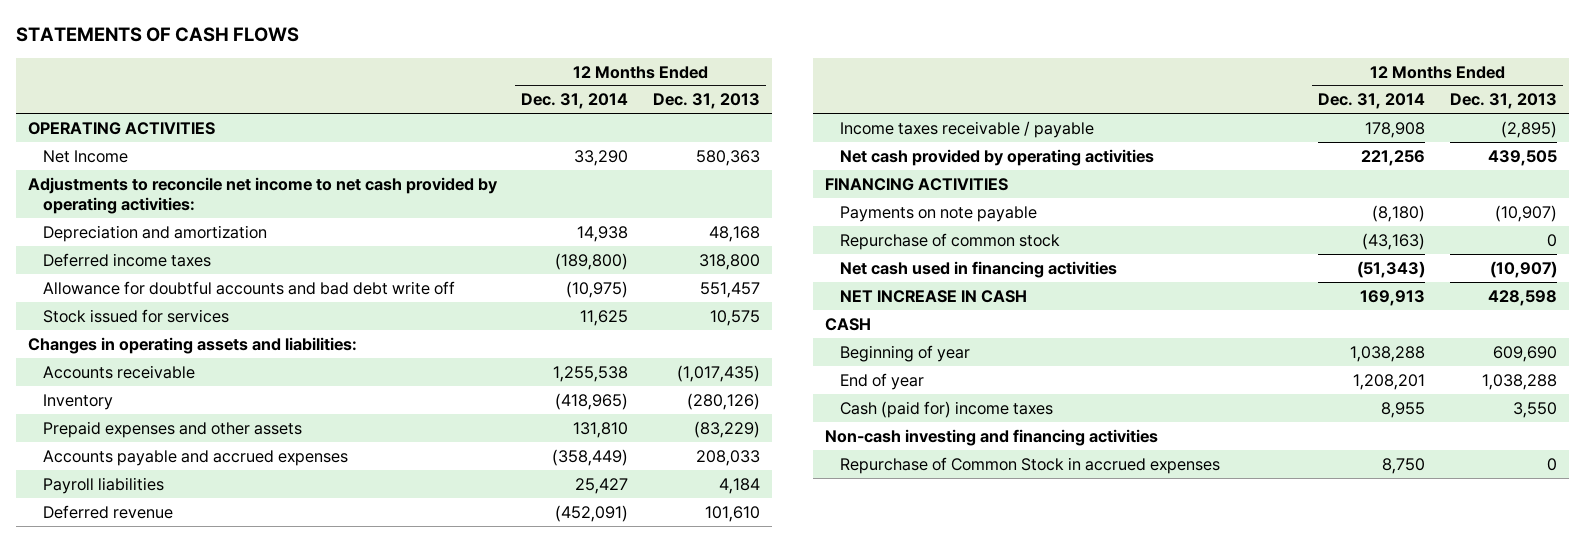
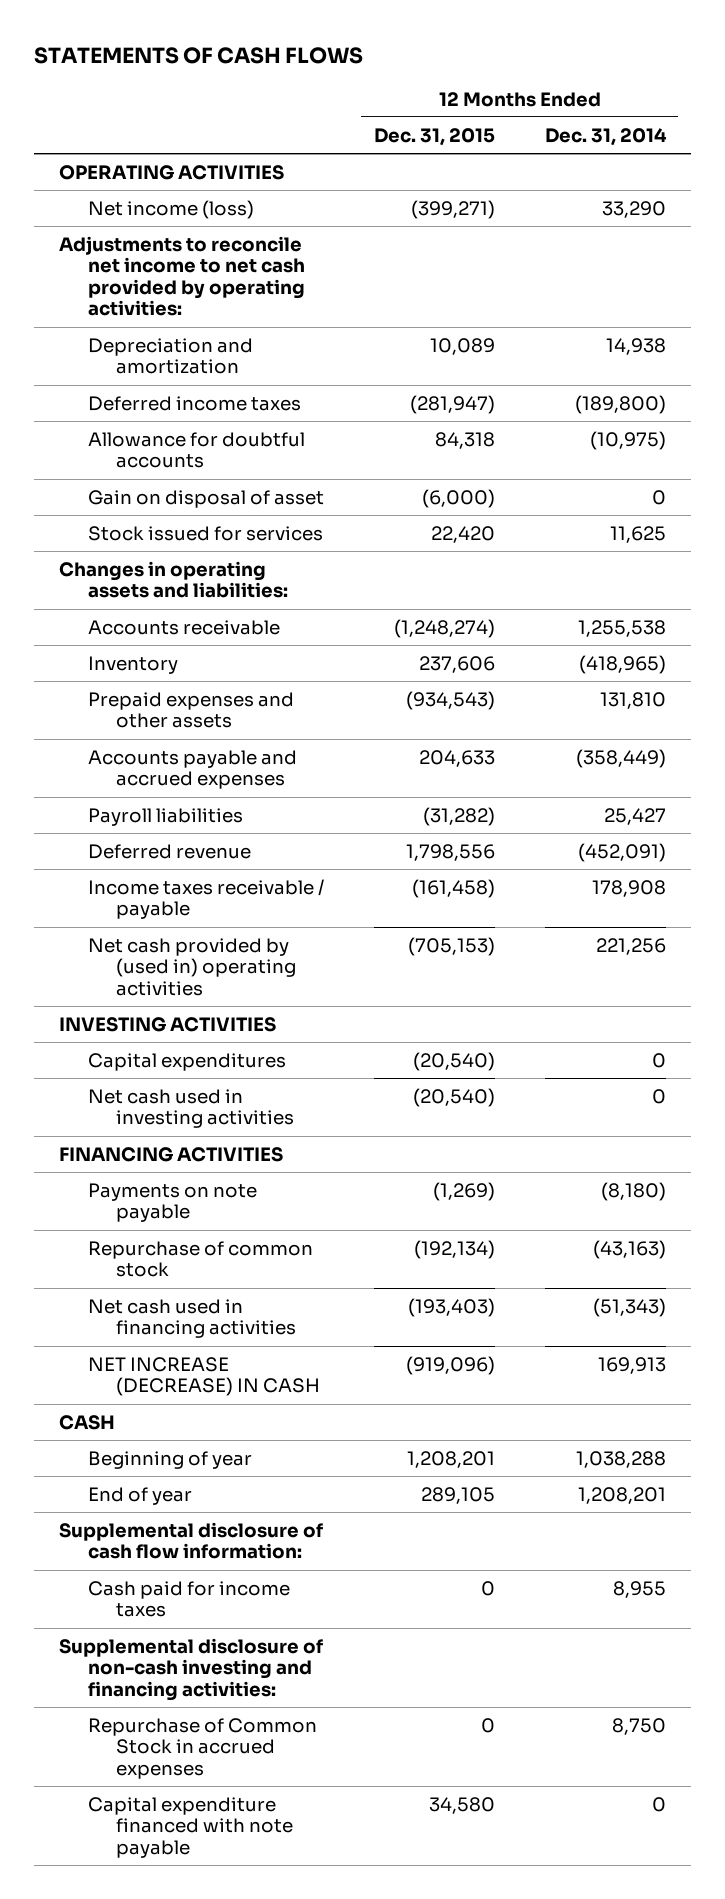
- | 12 Months Ended Dec. 31, 2014 | 12 Months Ended Dec. 31, 2013
+ | 12 Months Ended Dec. 31, 2015 | 12 Months Ended Dec. 31, 2014
- Net Income | 33,290 | 580,363
+ Net income (loss) | (399,271) | 33,290
- Allowance for doubtful accounts and bad debt write off | (10,975) | 551,457
+ Allowance for doubtful accounts | 84,318 | (10,975)
+ Gain on disposal of asset | (6,000) | 0
- Net cash provided by operating activities | 221,256 | 439,505
+ Net cash provided by (used in) operating activities | (705,153) | 221,256
+ INVESTING ACTIVITIES
+ Capital expenditures | (20,540) | 0
+ Net cash used in investing activities | (20,540) | 0
- NET INCREASE IN CASH | 169,913 | 428,598
+ NET INCREASE (DECREASE) IN CASH | (919,096) | 169,913
- Cash (paid for) income taxes | 8,955 | 3,550
- Non-cash investing and financing activities
+ Supplemental disclosure of cash flow information:
+ Cash paid for income taxes | 0 | 8,955
+ Supplemental disclosure of non-cash investing and financing activities:
+ Capital expenditure financed with note payable | 34,580 | 0

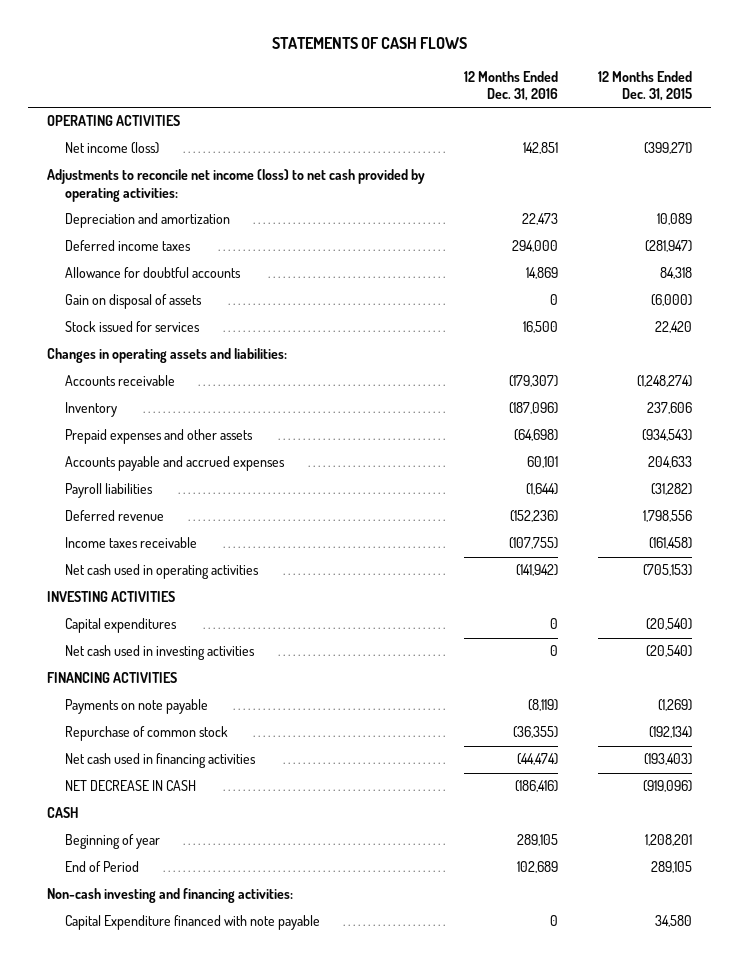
- | 12 Months Ended Dec. 31, 2015 | 12 Months Ended Dec. 31, 2014
+ | 12 Months Ended Dec. 31, 2016 | 12 Months Ended Dec. 31, 2015
- Adjustments to reconcile net income to net cash provided by operating activities:
+ Adjustments to reconcile net income (loss) to net cash provided by operating activities:
- Gain on disposal of asset | (6,000) | 0
+ Gain on disposal of assets | 0 | (6,000)
- Income taxes receivable / payable | (161,458) | 178,908
- Net cash provided by (used in) operating activities | (705,153) | 221,256
+ Income taxes receivable | (107,755) | (161,458)
+ Net cash used in operating activities | (141,942) | (705,153)
- NET INCREASE (DECREASE) IN CASH | (919,096) | 169,913
+ NET DECREASE IN CASH | (186,416) | (919,096)
- End of year | 289,105 | 1,208,201
- Supplemental disclosure of cash flow information:
- Cash paid for income taxes | 0 | 8,955
- Supplemental disclosure of non-cash investing and financing activities:
- Repurchase of Common Stock in accrued expenses | 0 | 8,750
- Capital expenditure financed with note payable | 34,580 | 0
+ End of Period | 102,689 | 289,105
+ Non-cash investing and financing activities:
+ Capital Expenditure financed with note payable | 0 | 34,580

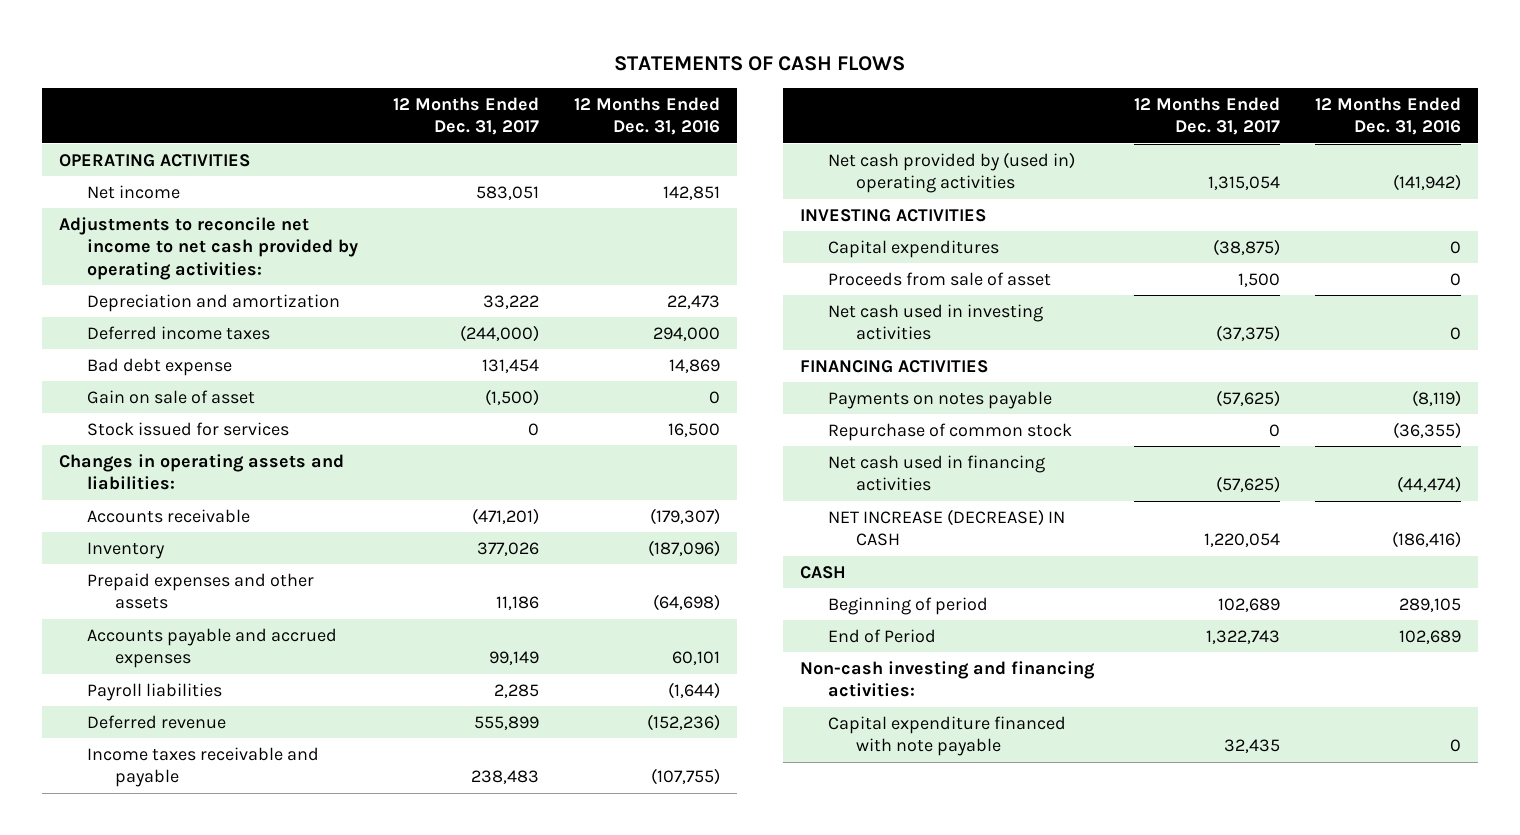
- | 12 Months Ended Dec. 31, 2016 | 12 Months Ended Dec. 31, 2015
+ | 12 Months Ended Dec. 31, 2017 | 12 Months Ended Dec. 31, 2016
- Net income (loss) | 142,851 | (399,271)
- Adjustments to reconcile net income (loss) to net cash provided by operating activities:
+ Net income | 583,051 | 142,851
+ Adjustments to reconcile net income to net cash provided by operating activities:
- Allowance for doubtful accounts | 14,869 | 84,318
- Gain on disposal of assets | 0 | (6,000)
+ Bad debt expense | 131,454 | 14,869
+ Gain on sale of asset | (1,500) | 0
- Income taxes receivable | (107,755) | (161,458)
- Net cash used in operating activities | (141,942) | (705,153)
+ Income taxes receivable and payable | 238,483 | (107,755)
+ Net cash provided by (used in) operating activities | 1,315,054 | (141,942)
+ Proceeds from sale of asset | 1,500 | 0
- Payments on note payable | (8,119) | (1,269)
+ Payments on notes payable | (57,625) | (8,119)
- NET DECREASE IN CASH | (186,416) | (919,096)
+ NET INCREASE (DECREASE) IN CASH | 1,220,054 | (186,416)
- Beginning of year | 289,105 | 1,208,201
+ Beginning of period | 102,689 | 289,105
- Capital Expenditure financed with note payable | 0 | 34,580
+ Capital expenditure financed with note payable | 32,435 | 0

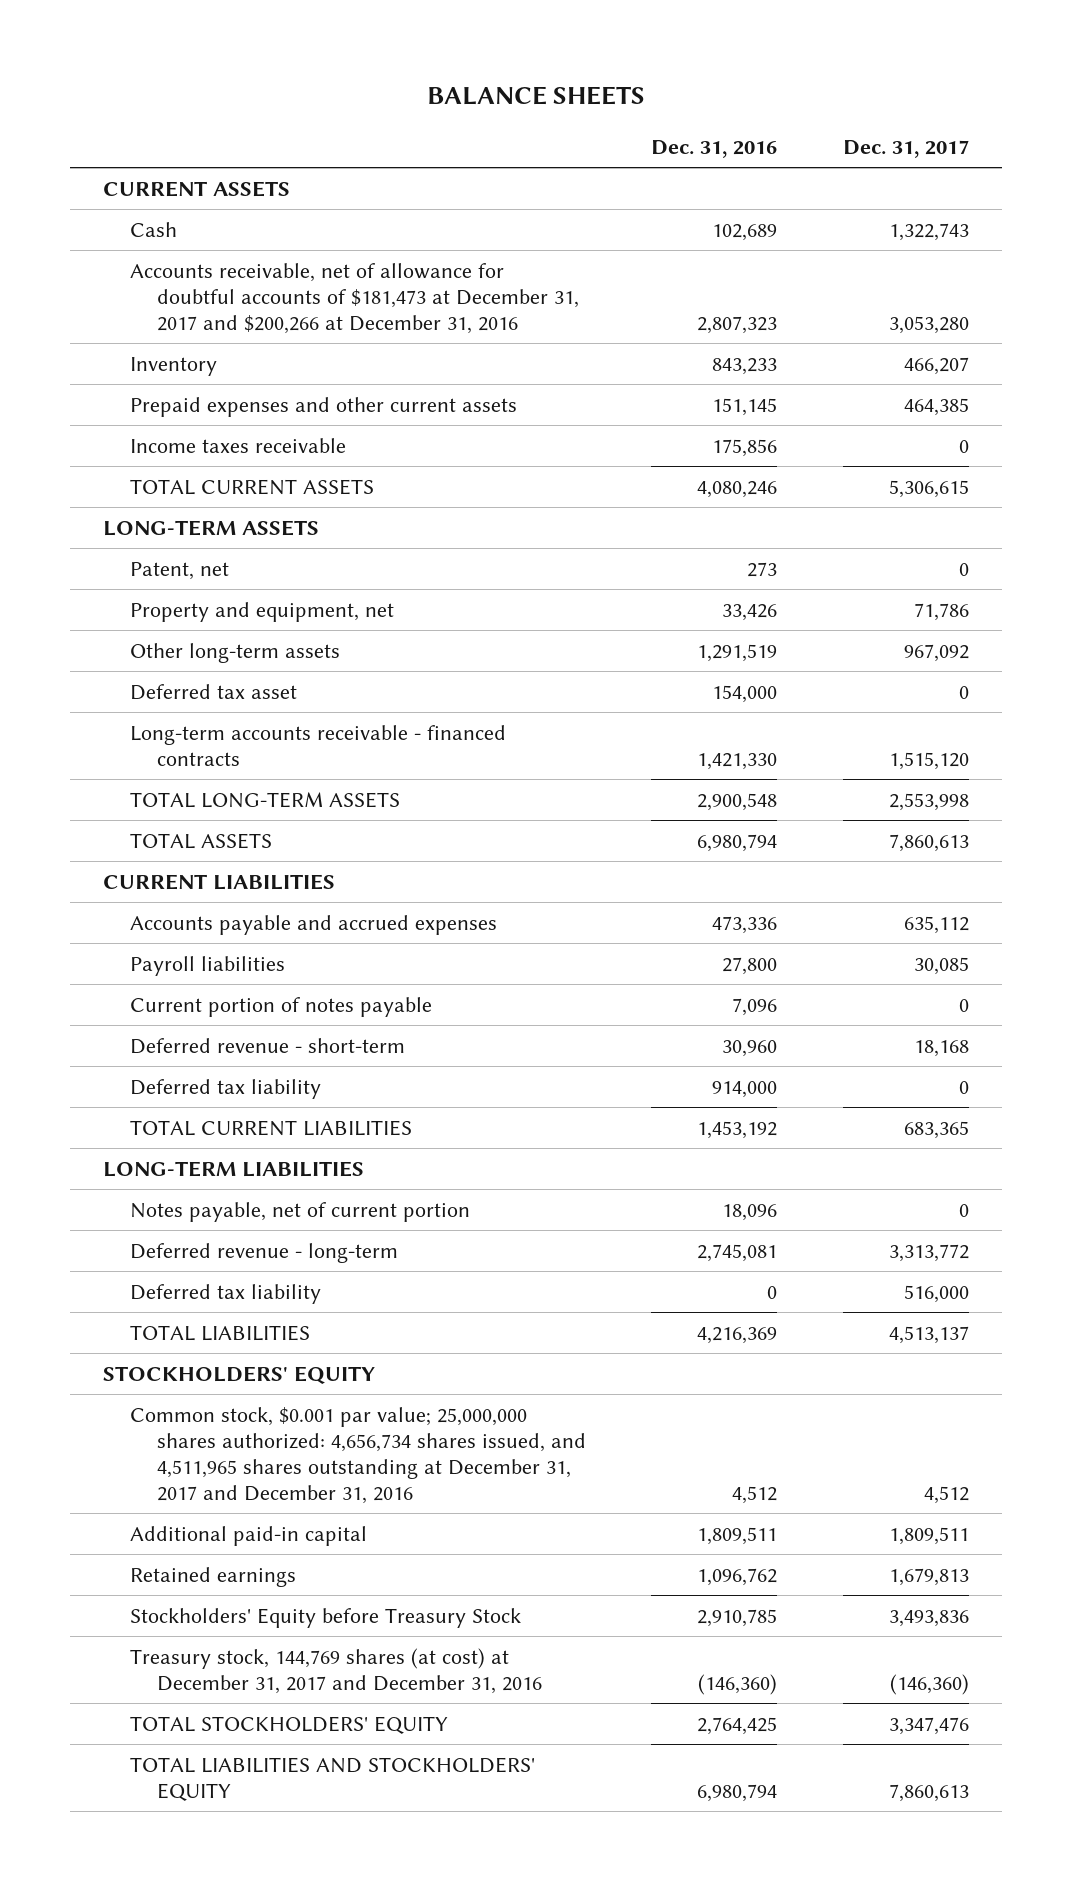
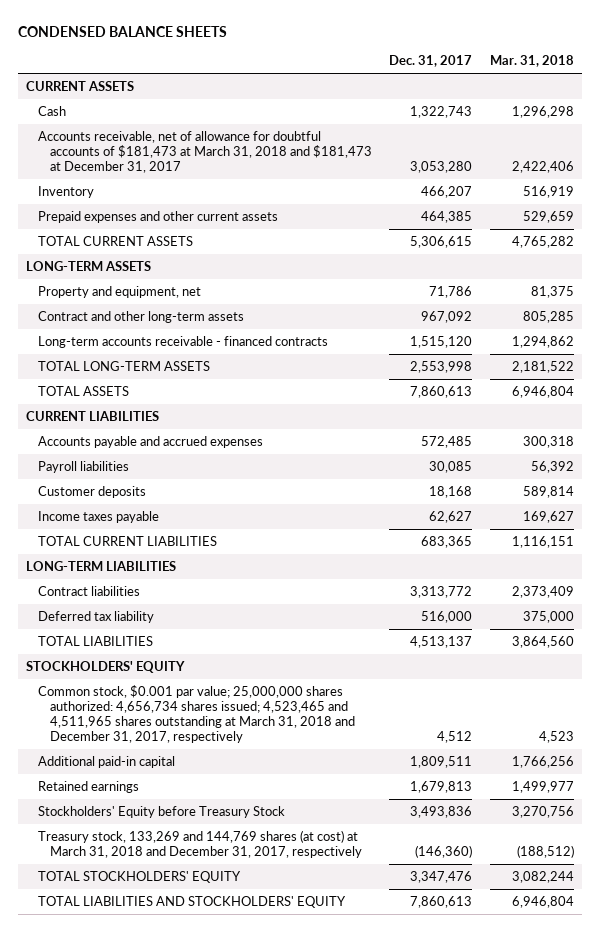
- BALANCE SHEETS
+ CONDENSED BALANCE SHEETS
- | Dec. 31, 2016 | Dec. 31, 2017
+ | Dec. 31, 2017 | Mar. 31, 2018
- Accounts receivable, net of allowance for doubtful accounts of $181,473 at December 31, 2017 and $200,266 at December 31, 2016 | 2,807,323 | 3,053,280
+ Accounts receivable, net of allowance for doubtful accounts of $181,473 at March 31, 2018 and $181,473 at December 31, 2017 | 3,053,280 | 2,422,406
- Income taxes receivable | 175,856 | 0
- Patent, net | 273 | 0
- Other long-term assets | 1,291,519 | 967,092
- Deferred tax asset | 154,000 | 0
+ Contract and other long-term assets | 967,092 | 805,285
- Accounts payable and accrued expenses | 473,336 | 635,112
+ Accounts payable and accrued expenses | 572,485 | 300,318
- Current portion of notes payable | 7,096 | 0
- Deferred revenue - short-term | 30,960 | 18,168
- Deferred tax liability | 914,000 | 0
+ Customer deposits | 18,168 | 589,814
+ Income taxes payable | 62,627 | 169,627
- Notes payable, net of current portion | 18,096 | 0
- Deferred revenue - long-term | 2,745,081 | 3,313,772
+ Contract liabilities | 3,313,772 | 2,373,409
- Common stock, $0.001 par value; 25,000,000 shares authorized: 4,656,734 shares issued, and 4,511,965 shares outstanding at December 31, 2017 and December 31, 2016 | 4,512 | 4,512
+ Common stock, $0.001 par value; 25,000,000 shares authorized: 4,656,734 shares issued; 4,523,465 and 4,511,965 shares outstanding at March 31, 2018 and December 31, 2017, respectively | 4,512 | 4,523
- Treasury stock, 144,769 shares (at cost) at December 31, 2017 and December 31, 2016 | (146,360) | (146,360)
+ Treasury stock, 133,269 and 144,769 shares (at cost) at March 31, 2018 and December 31, 2017, respectively | (146,360) | (188,512)

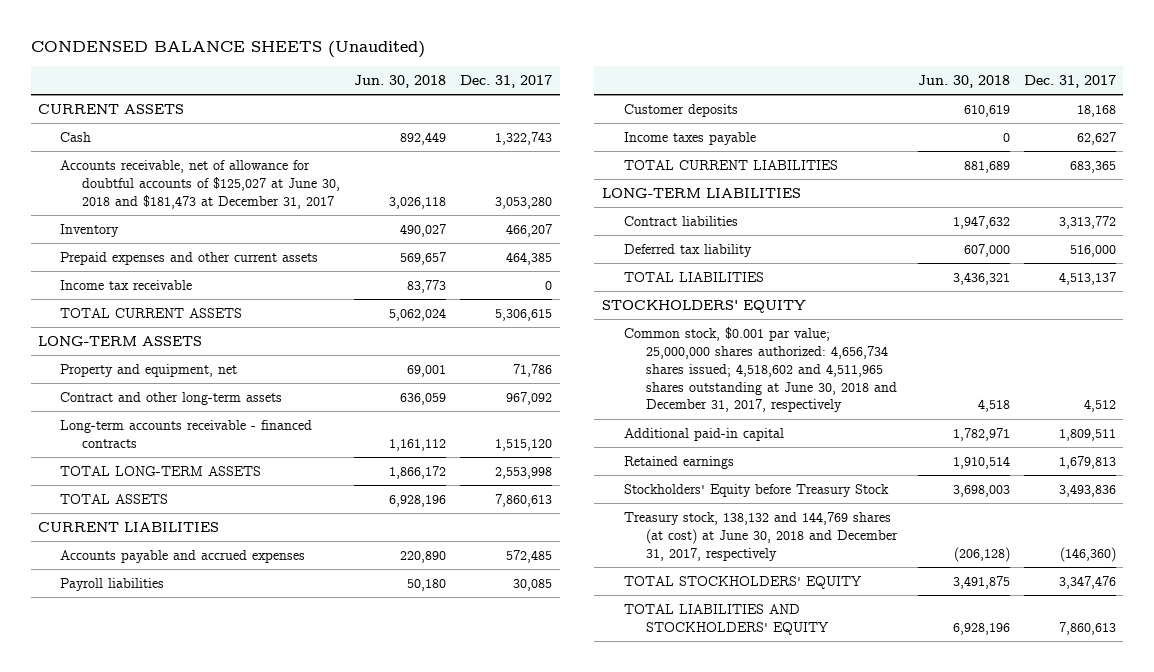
- CONDENSED BALANCE SHEETS
+ CONDENSED BALANCE SHEETS (Unaudited)
- | Dec. 31, 2017 | Mar. 31, 2018
+ | Jun. 30, 2018 | Dec. 31, 2017
- Accounts receivable, net of allowance for doubtful accounts of $181,473 at March 31, 2018 and $181,473 at December 31, 2017 | 3,053,280 | 2,422,406
+ Accounts receivable, net of allowance for doubtful accounts of $125,027 at June 30, 2018 and $181,473 at December 31, 2017 | 3,026,118 | 3,053,280
+ Income tax receivable | 83,773 | 0
- Common stock, $0.001 par value; 25,000,000 shares authorized: 4,656,734 shares issued; 4,523,465 and 4,511,965 shares outstanding at March 31, 2018 and December 31, 2017, respectively | 4,512 | 4,523
+ Common stock, $0.001 par value; 25,000,000 shares authorized: 4,656,734 shares issued; 4,518,602 and 4,511,965 shares outstanding at June 30, 2018 and December 31, 2017, respectively | 4,518 | 4,512
- Treasury stock, 133,269 and 144,769 shares (at cost) at March 31, 2018 and December 31, 2017, respectively | (146,360) | (188,512)
+ Treasury stock, 138,132 and 144,769 shares (at cost) at June 30, 2018 and December 31, 2017, respectively | (206,128) | (146,360)

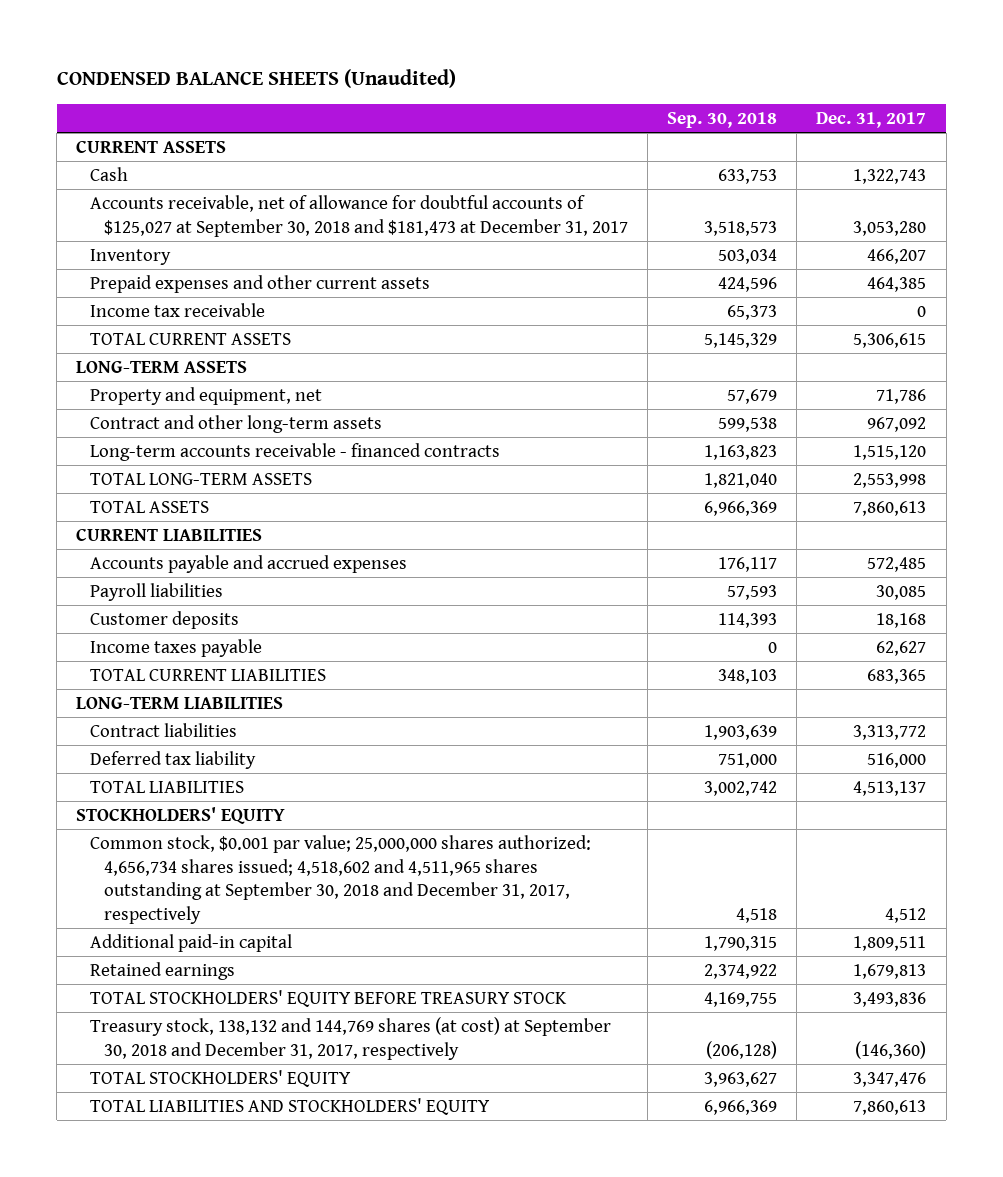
- | Jun. 30, 2018 | Dec. 31, 2017
+ | Sep. 30, 2018 | Dec. 31, 2017
- Accounts receivable, net of allowance for doubtful accounts of $125,027 at June 30, 2018 and $181,473 at December 31, 2017 | 3,026,118 | 3,053,280
+ Accounts receivable, net of allowance for doubtful accounts of $125,027 at September 30, 2018 and $181,473 at December 31, 2017 | 3,518,573 | 3,053,280
- Common stock, $0.001 par value; 25,000,000 shares authorized: 4,656,734 shares issued; 4,518,602 and 4,511,965 shares outstanding at June 30, 2018 and December 31, 2017, respectively | 4,518 | 4,512
+ Common stock, $0.001 par value; 25,000,000 shares authorized: 4,656,734 shares issued; 4,518,602 and 4,511,965 shares outstanding at September 30, 2018 and December 31, 2017, respectively | 4,518 | 4,512
- Stockholders' Equity before Treasury Stock | 3,698,003 | 3,493,836
- Treasury stock, 138,132 and 144,769 shares (at cost) at June 30, 2018 and December 31, 2017, respectively | (206,128) | (146,360)
+ TOTAL STOCKHOLDERS' EQUITY BEFORE TREASURY STOCK | 4,169,755 | 3,493,836
+ Treasury stock, 138,132 and 144,769 shares (at cost) at September 30, 2018 and December 31, 2017, respectively | (206,128) | (146,360)

